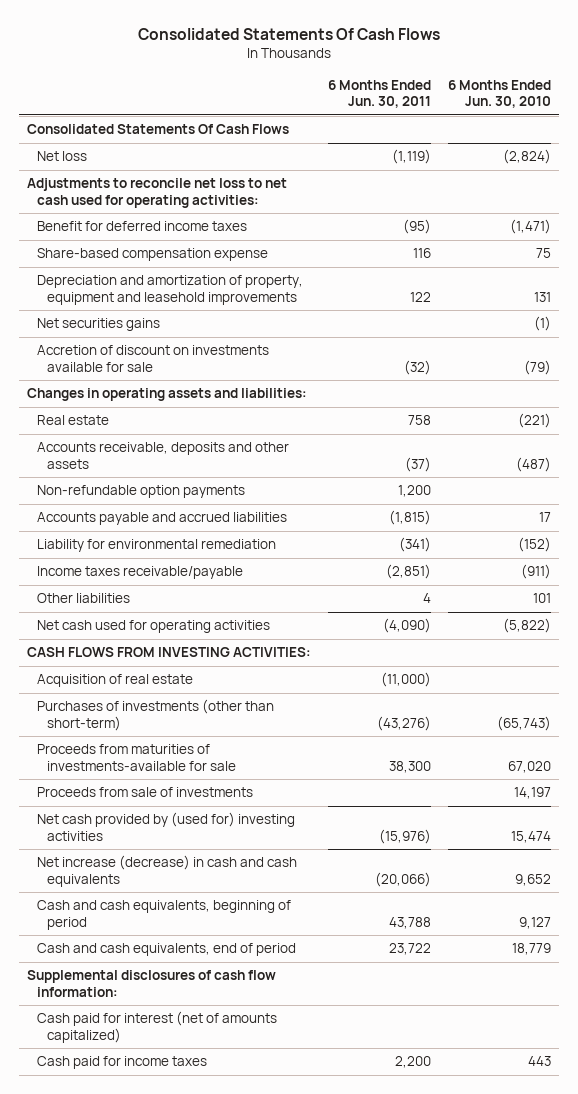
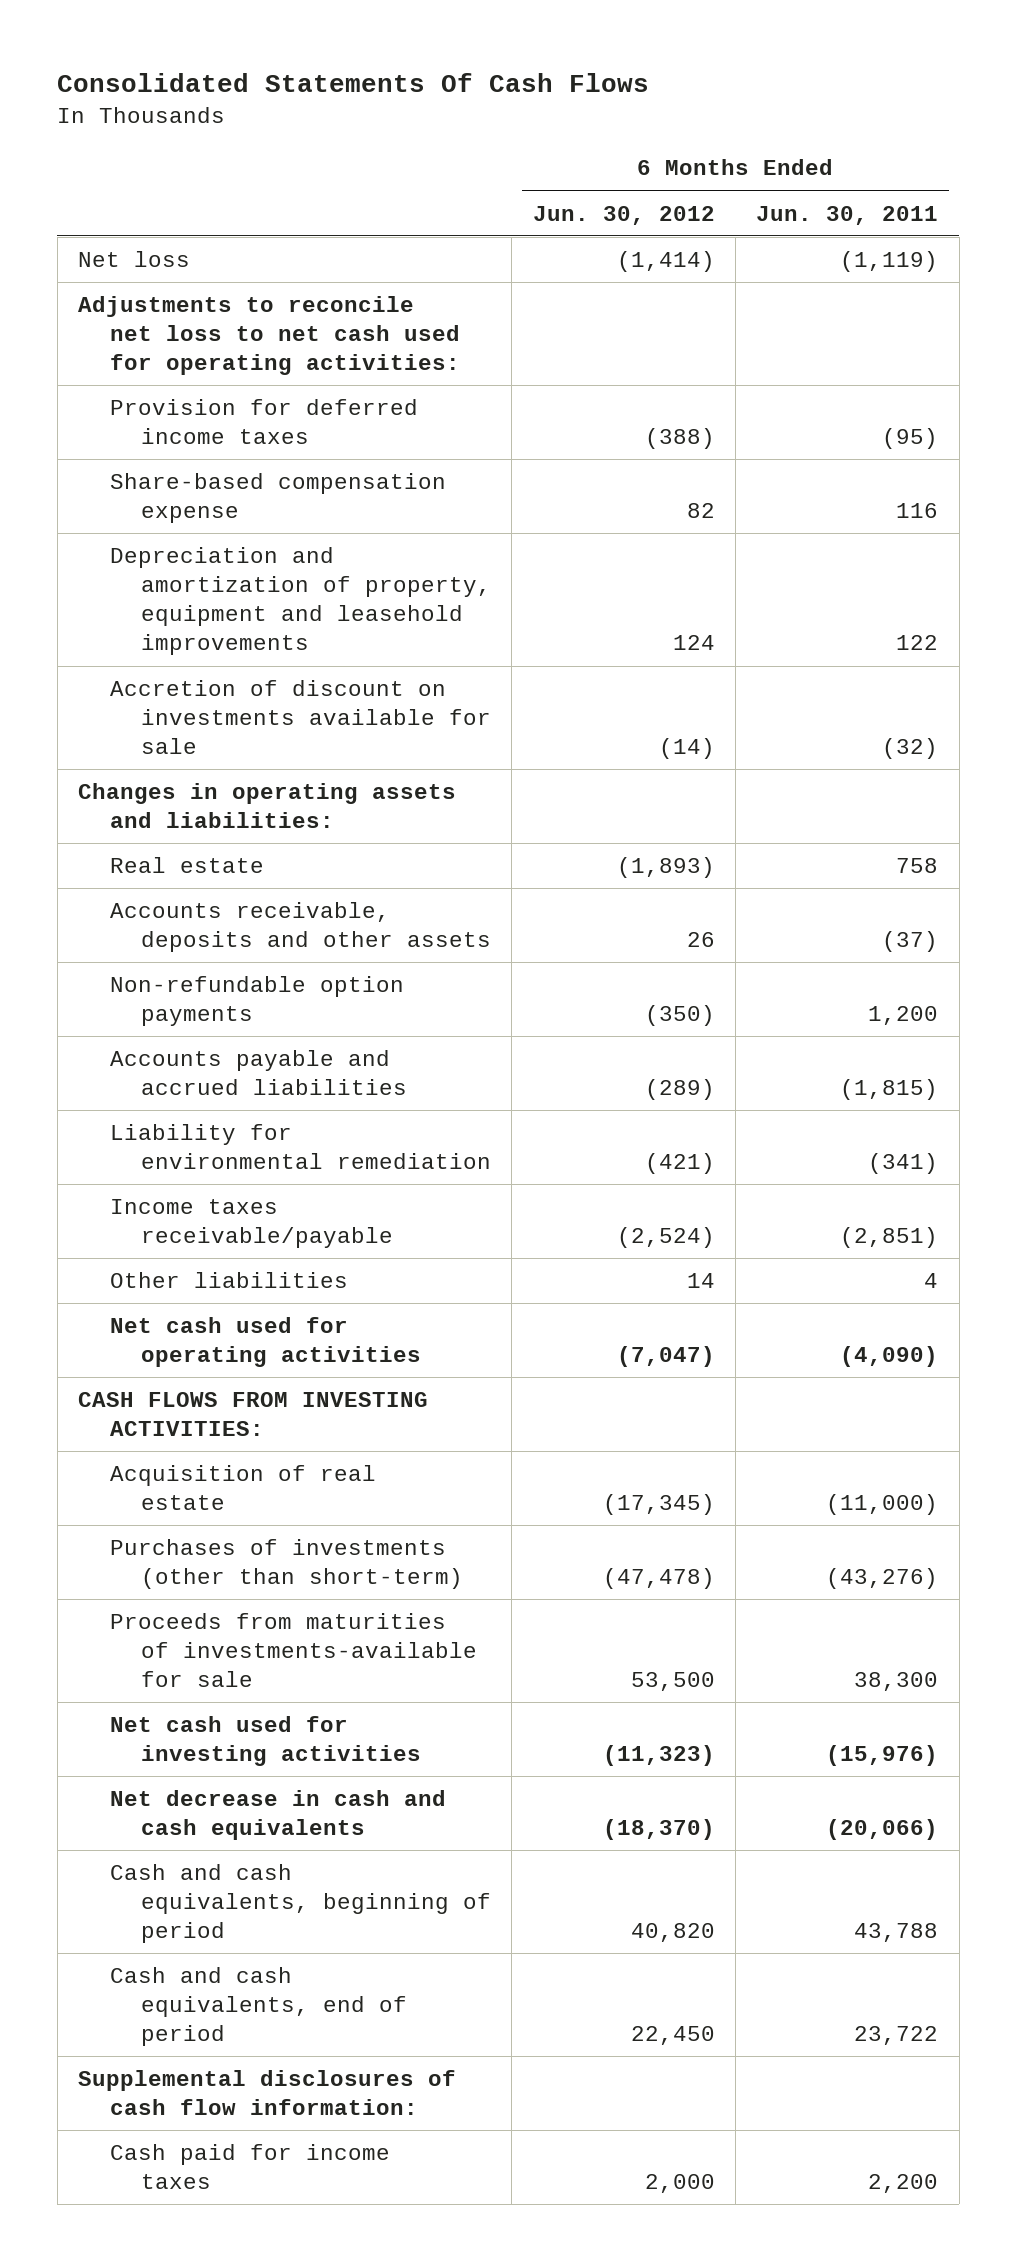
- | 6 Months Ended Jun. 30, 2011 | 6 Months Ended Jun. 30, 2010
+ | 6 Months Ended Jun. 30, 2012 | 6 Months Ended Jun. 30, 2011
- Consolidated Statements Of Cash Flows
- Benefit for deferred income taxes | (95) | (1,471)
+ Provision for deferred income taxes | (388) | (95)
- Net securities gains | | (1)
- Proceeds from sale of investments | | 14,197
- Net cash provided by (used for) investing activities | (15,976) | 15,474
- Net increase (decrease) in cash and cash equivalents | (20,066) | 9,652
+ Net cash used for investing activities | (11,323) | (15,976)
+ Net decrease in cash and cash equivalents | (18,370) | (20,066)
- Cash paid for interest (net of amounts capitalized)

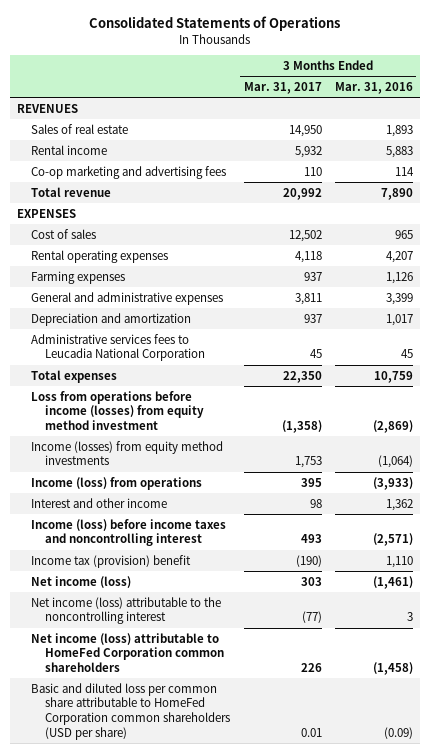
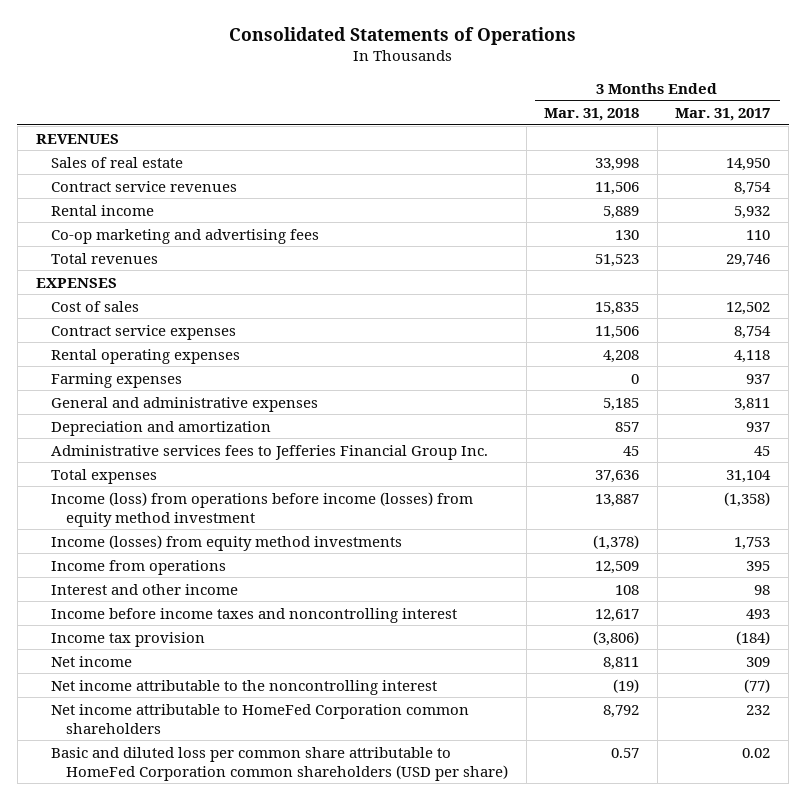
- | 3 Months Ended Mar. 31, 2017 | 3 Months Ended Mar. 31, 2016
+ | 3 Months Ended Mar. 31, 2018 | 3 Months Ended Mar. 31, 2017
+ Contract service revenues | 11,506 | 8,754
- Total revenue | 20,992 | 7,890
+ Total revenues | 51,523 | 29,746
+ Contract service expenses | 11,506 | 8,754
- Administrative services fees to Leucadia National Corporation | 45 | 45
- Total expenses | 22,350 | 10,759
- Loss from operations before income (losses) from equity method investment | (1,358) | (2,869)
+ Administrative services fees to Jefferies Financial Group Inc. | 45 | 45
+ Total expenses | 37,636 | 31,104
+ Income (loss) from operations before income (losses) from equity method investment | 13,887 | (1,358)
- Income (loss) from operations | 395 | (3,933)
+ Income from operations | 12,509 | 395
- Income (loss) before income taxes and noncontrolling interest | 493 | (2,571)
- Income tax (provision) benefit | (190) | 1,110
- Net income (loss) | 303 | (1,461)
- Net income (loss) attributable to the noncontrolling interest | (77) | 3
- Net income (loss) attributable to HomeFed Corporation common shareholders | 226 | (1,458)
- Basic and diluted loss per common share attributable to HomeFed Corporation common shareholders (USD per share) | 0.01 | (0.09)
+ Income before income taxes and noncontrolling interest | 12,617 | 493
+ Income tax provision | (3,806) | (184)
+ Net income | 8,811 | 309
+ Net income attributable to the noncontrolling interest | (19) | (77)
+ Net income attributable to HomeFed Corporation common shareholders | 8,792 | 232
+ Basic and diluted loss per common share attributable to HomeFed Corporation common shareholders (USD per share) | 0.57 | 0.02

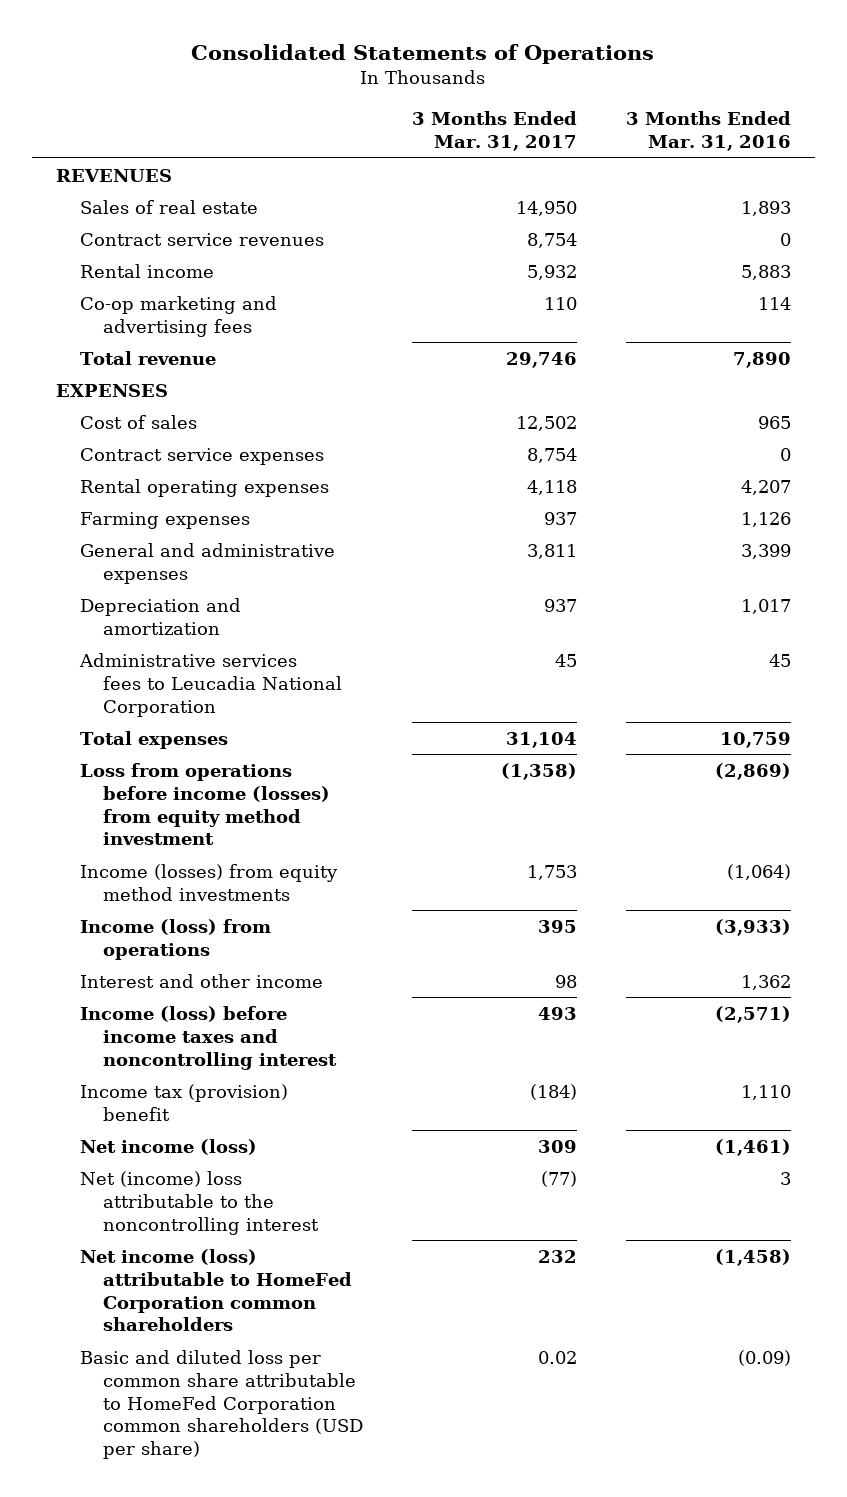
- | 3 Months Ended Mar. 31, 2018 | 3 Months Ended Mar. 31, 2017
+ | 3 Months Ended Mar. 31, 2017 | 3 Months Ended Mar. 31, 2016
- Total revenues | 51,523 | 29,746
+ Total revenue | 29,746 | 7,890
- Administrative services fees to Jefferies Financial Group Inc. | 45 | 45
+ Administrative services fees to Leucadia National Corporation | 45 | 45
- Income (loss) from operations before income (losses) from equity method investment | 13,887 | (1,358)
+ Loss from operations before income (losses) from equity method investment | (1,358) | (2,869)
- Income from operations | 12,509 | 395
+ Income (loss) from operations | 395 | (3,933)
- Income before income taxes and noncontrolling interest | 12,617 | 493
- Income tax provision | (3,806) | (184)
- Net income | 8,811 | 309
- Net income attributable to the noncontrolling interest | (19) | (77)
- Net income attributable to HomeFed Corporation common shareholders | 8,792 | 232
+ Income (loss) before income taxes and noncontrolling interest | 493 | (2,571)
+ Income tax (provision) benefit | (184) | 1,110
+ Net income (loss) | 309 | (1,461)
+ Net (income) loss attributable to the noncontrolling interest | (77) | 3
+ Net income (loss) attributable to HomeFed Corporation common shareholders | 232 | (1,458)

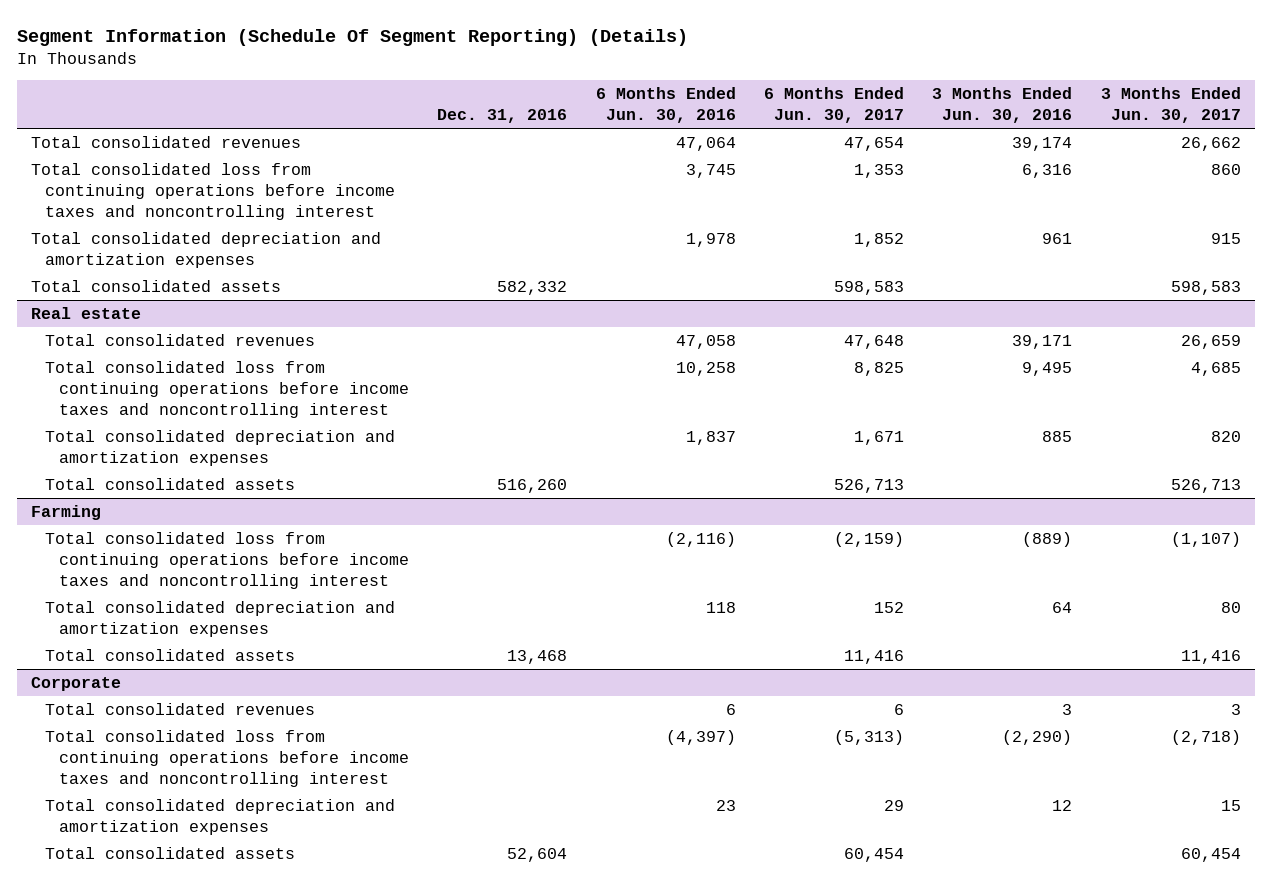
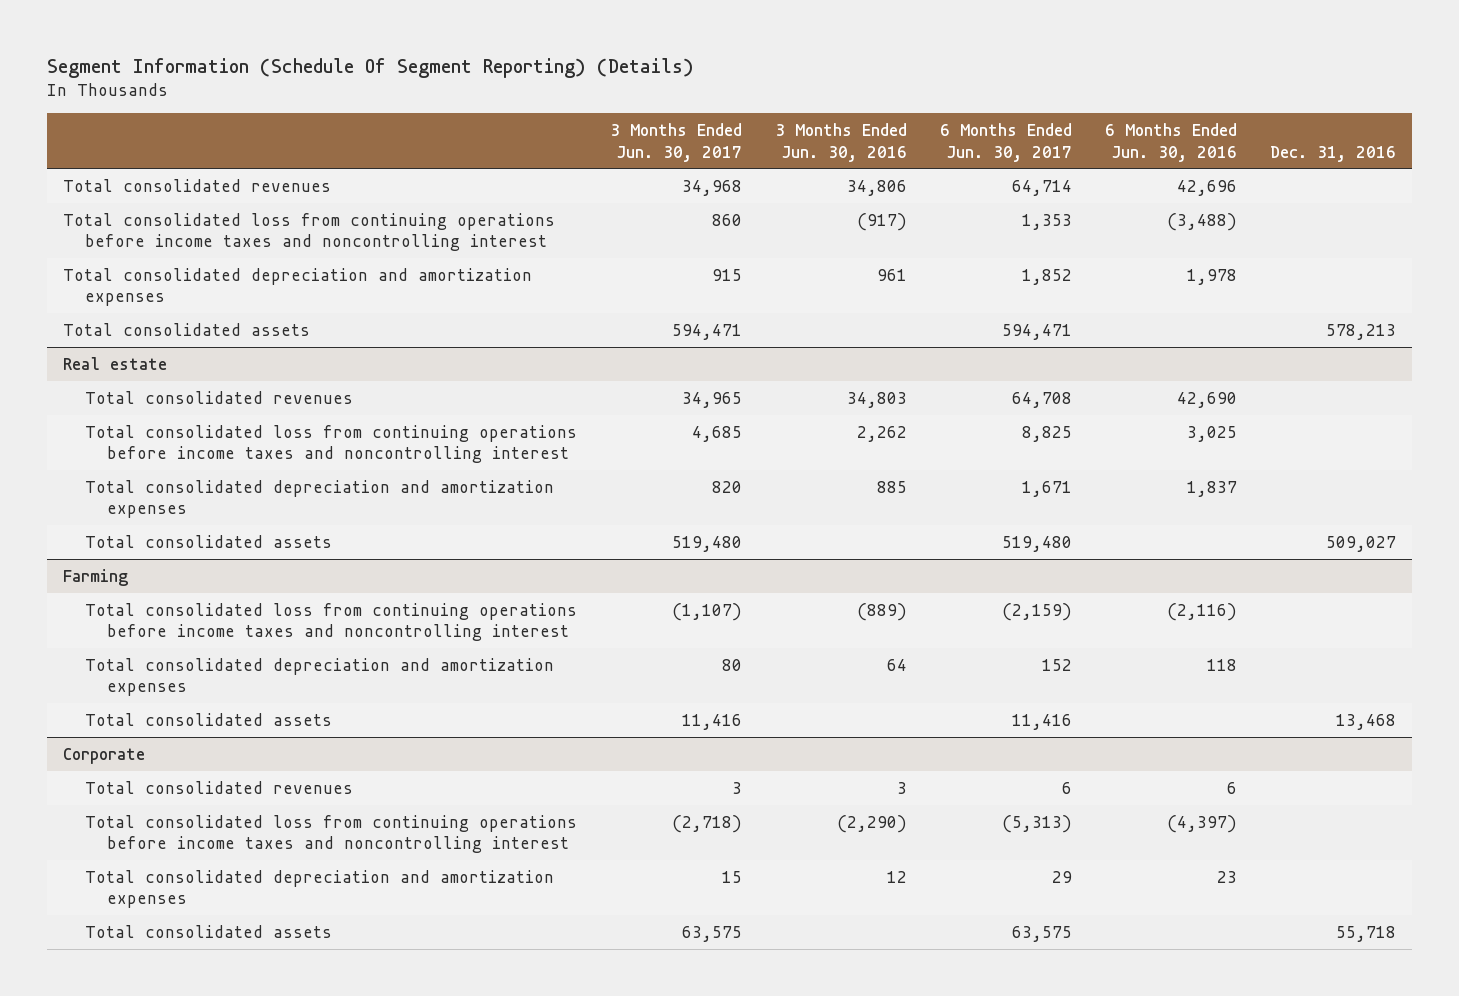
- | Dec. 31, 2016 | 6 Months Ended Jun. 30, 2016 | 6 Months Ended Jun. 30, 2017 | 3 Months Ended Jun. 30, 2016 | 3 Months Ended Jun. 30, 2017
+ | 3 Months Ended Jun. 30, 2017 | 3 Months Ended Jun. 30, 2016 | 6 Months Ended Jun. 30, 2017 | 6 Months Ended Jun. 30, 2016 | Dec. 31, 2016
- Total consolidated revenues | | 47,064 | 47,654 | 39,174 | 26,662
- Total consolidated loss from continuing operations before income taxes and noncontrolling interest | | 3,745 | 1,353 | 6,316 | 860
+ Total consolidated revenues | 34,968 | 34,806 | 64,714 | 42,696 |
+ Total consolidated loss from continuing operations before income taxes and noncontrolling interest | 860 | (917) | 1,353 | (3,488) |
- Total consolidated assets | 582,332 | | 598,583 | | 598,583
+ Total consolidated assets | 594,471 | | 594,471 | | 578,213
@ Real estate
- Total consolidated revenues | | 47,058 | 47,648 | 39,171 | 26,659
- Total consolidated loss from continuing operations before income taxes and noncontrolling interest | | 10,258 | 8,825 | 9,495 | 4,685
+ Total consolidated revenues | 34,965 | 34,803 | 64,708 | 42,690 |
+ Total consolidated loss from continuing operations before income taxes and noncontrolling interest | 4,685 | 2,262 | 8,825 | 3,025 |
- Total consolidated assets | 516,260 | | 526,713 | | 526,713
+ Total consolidated assets | 519,480 | | 519,480 | | 509,027
@ Corporate
- Total consolidated assets | 52,604 | | 60,454 | | 60,454
+ Total consolidated assets | 63,575 | | 63,575 | | 55,718

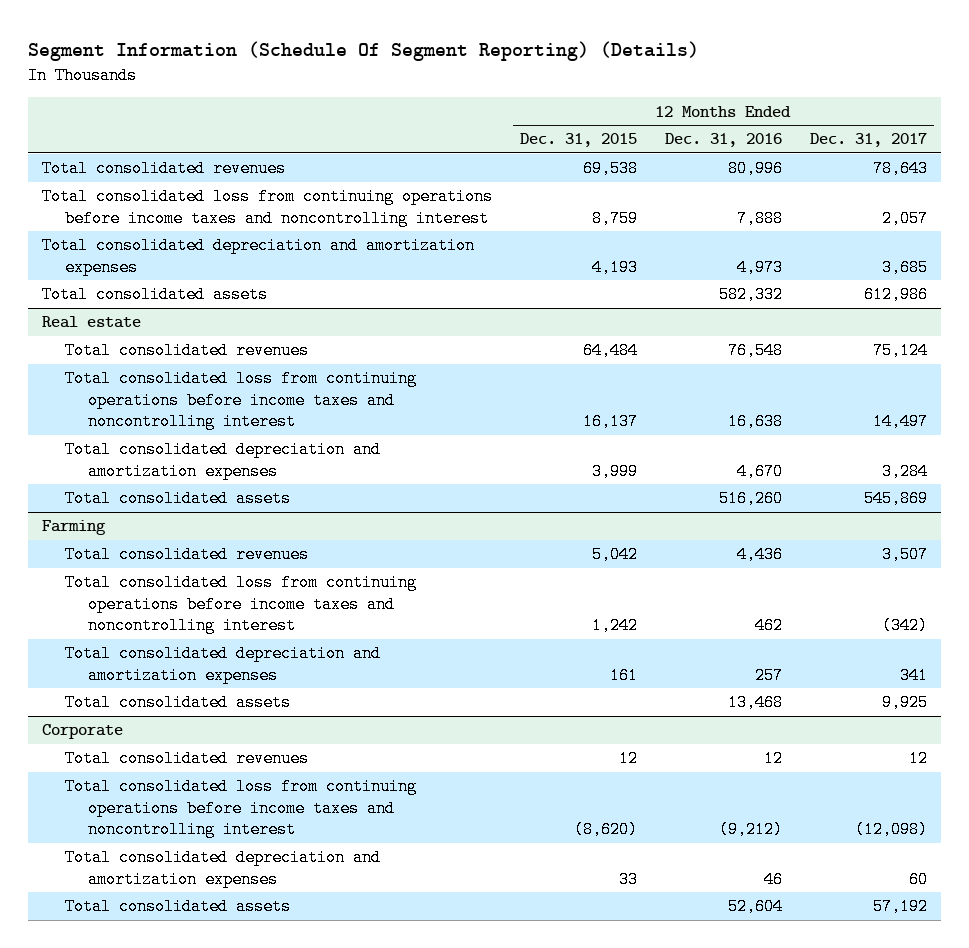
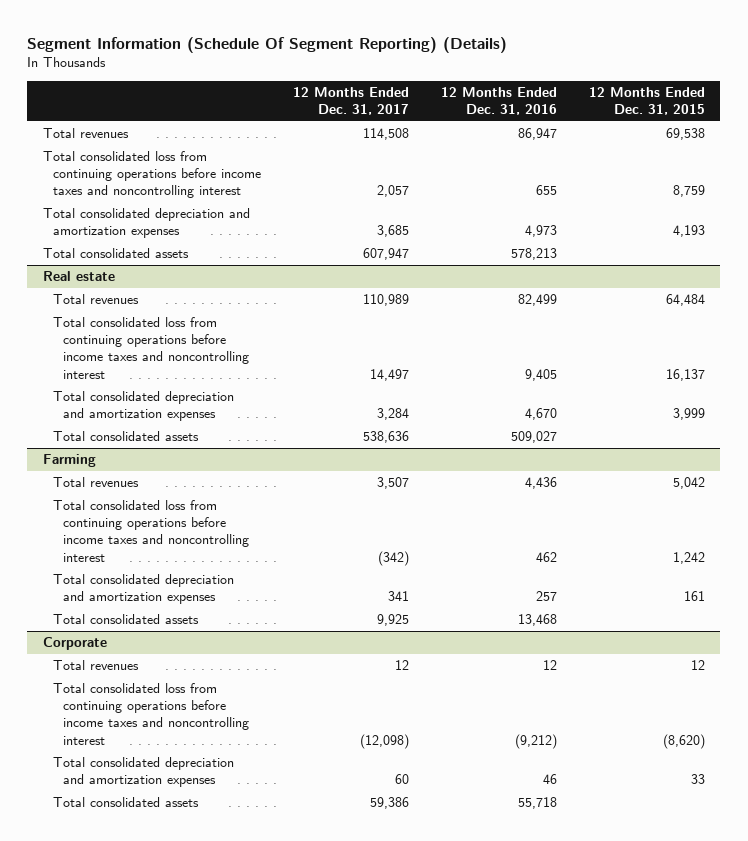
- | 12 Months Ended Dec. 31, 2015 | 12 Months Ended Dec. 31, 2016 | 12 Months Ended Dec. 31, 2017
+ | 12 Months Ended Dec. 31, 2017 | 12 Months Ended Dec. 31, 2016 | 12 Months Ended Dec. 31, 2015
- Total consolidated revenues | 69,538 | 80,996 | 78,643
- Total consolidated loss from continuing operations before income taxes and noncontrolling interest | 8,759 | 7,888 | 2,057
+ Total revenues | 114,508 | 86,947 | 69,538
+ Total consolidated loss from continuing operations before income taxes and noncontrolling interest | 2,057 | 655 | 8,759
- Total consolidated assets | | 582,332 | 612,986
+ Total consolidated assets | 607,947 | 578,213 |
@ Real estate
- Total consolidated revenues | 64,484 | 76,548 | 75,124
- Total consolidated loss from continuing operations before income taxes and noncontrolling interest | 16,137 | 16,638 | 14,497
+ Total revenues | 110,989 | 82,499 | 64,484
+ Total consolidated loss from continuing operations before income taxes and noncontrolling interest | 14,497 | 9,405 | 16,137
- Total consolidated assets | | 516,260 | 545,869
+ Total consolidated assets | 538,636 | 509,027 |
@ Farming
- Total consolidated revenues | 5,042 | 4,436 | 3,507
+ Total revenues | 3,507 | 4,436 | 5,042
@ Corporate
- Total consolidated revenues | 12 | 12 | 12
+ Total revenues | 12 | 12 | 12
- Total consolidated assets | | 52,604 | 57,192
+ Total consolidated assets | 59,386 | 55,718 |

